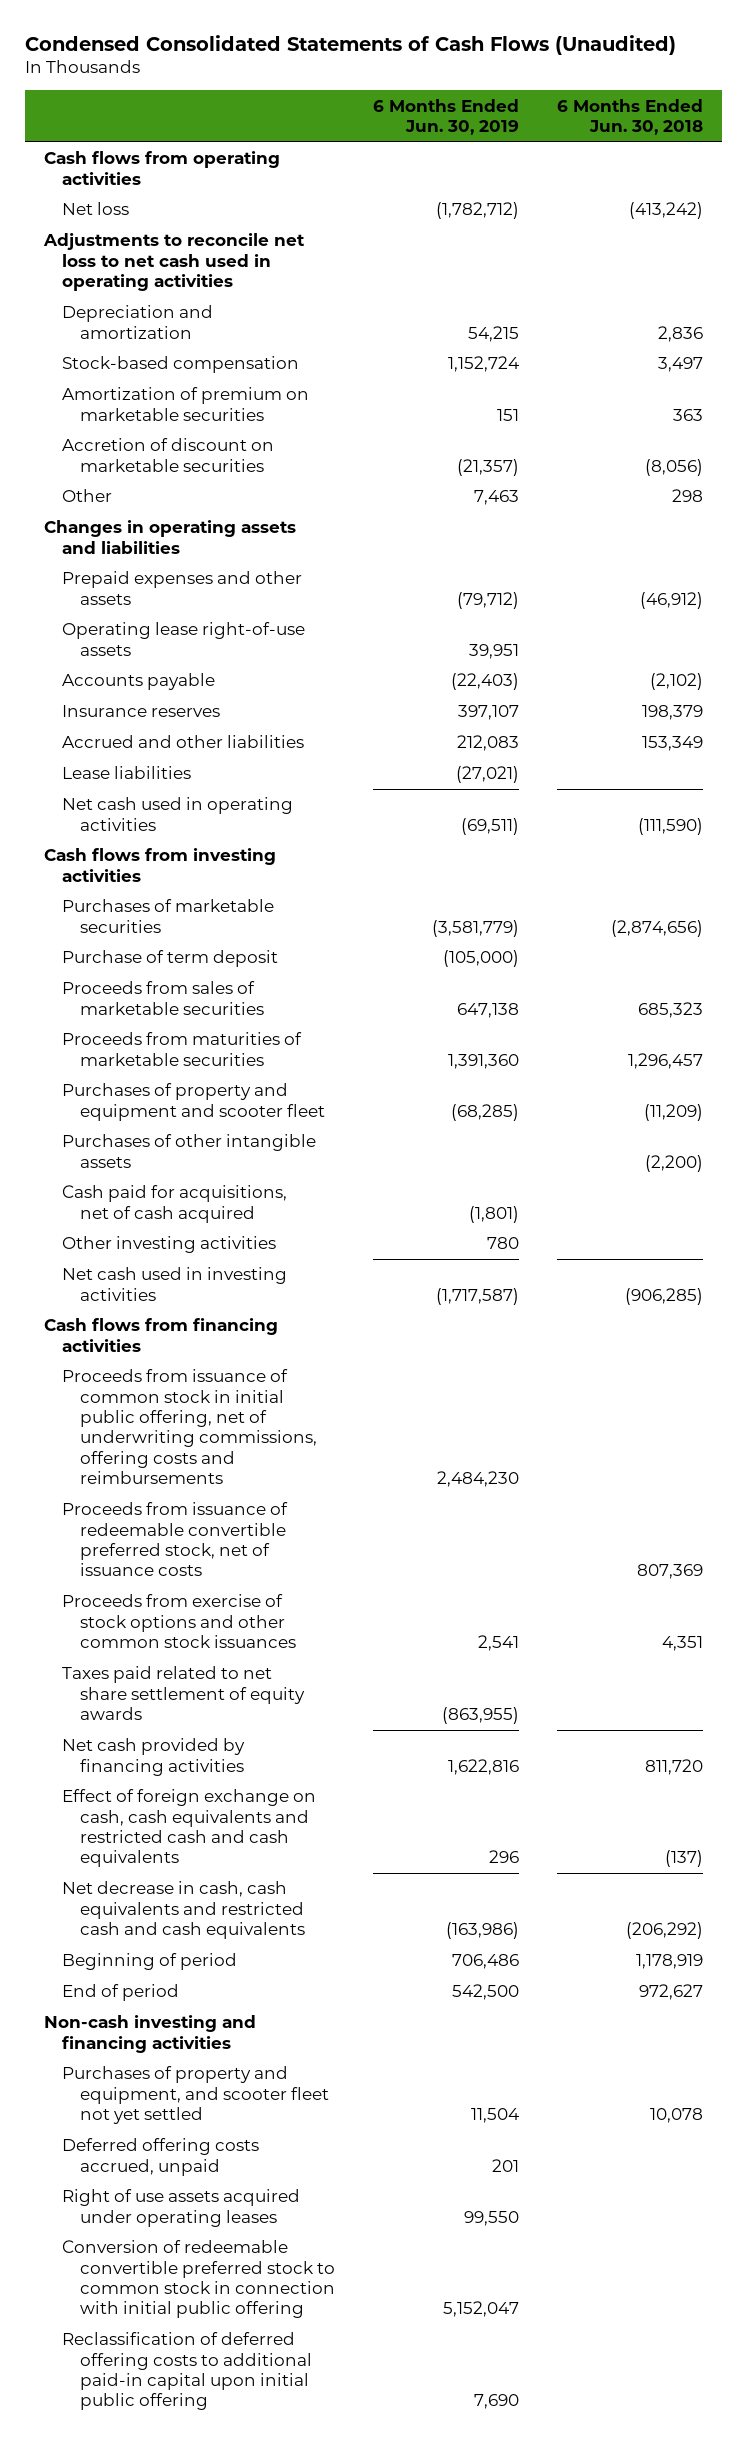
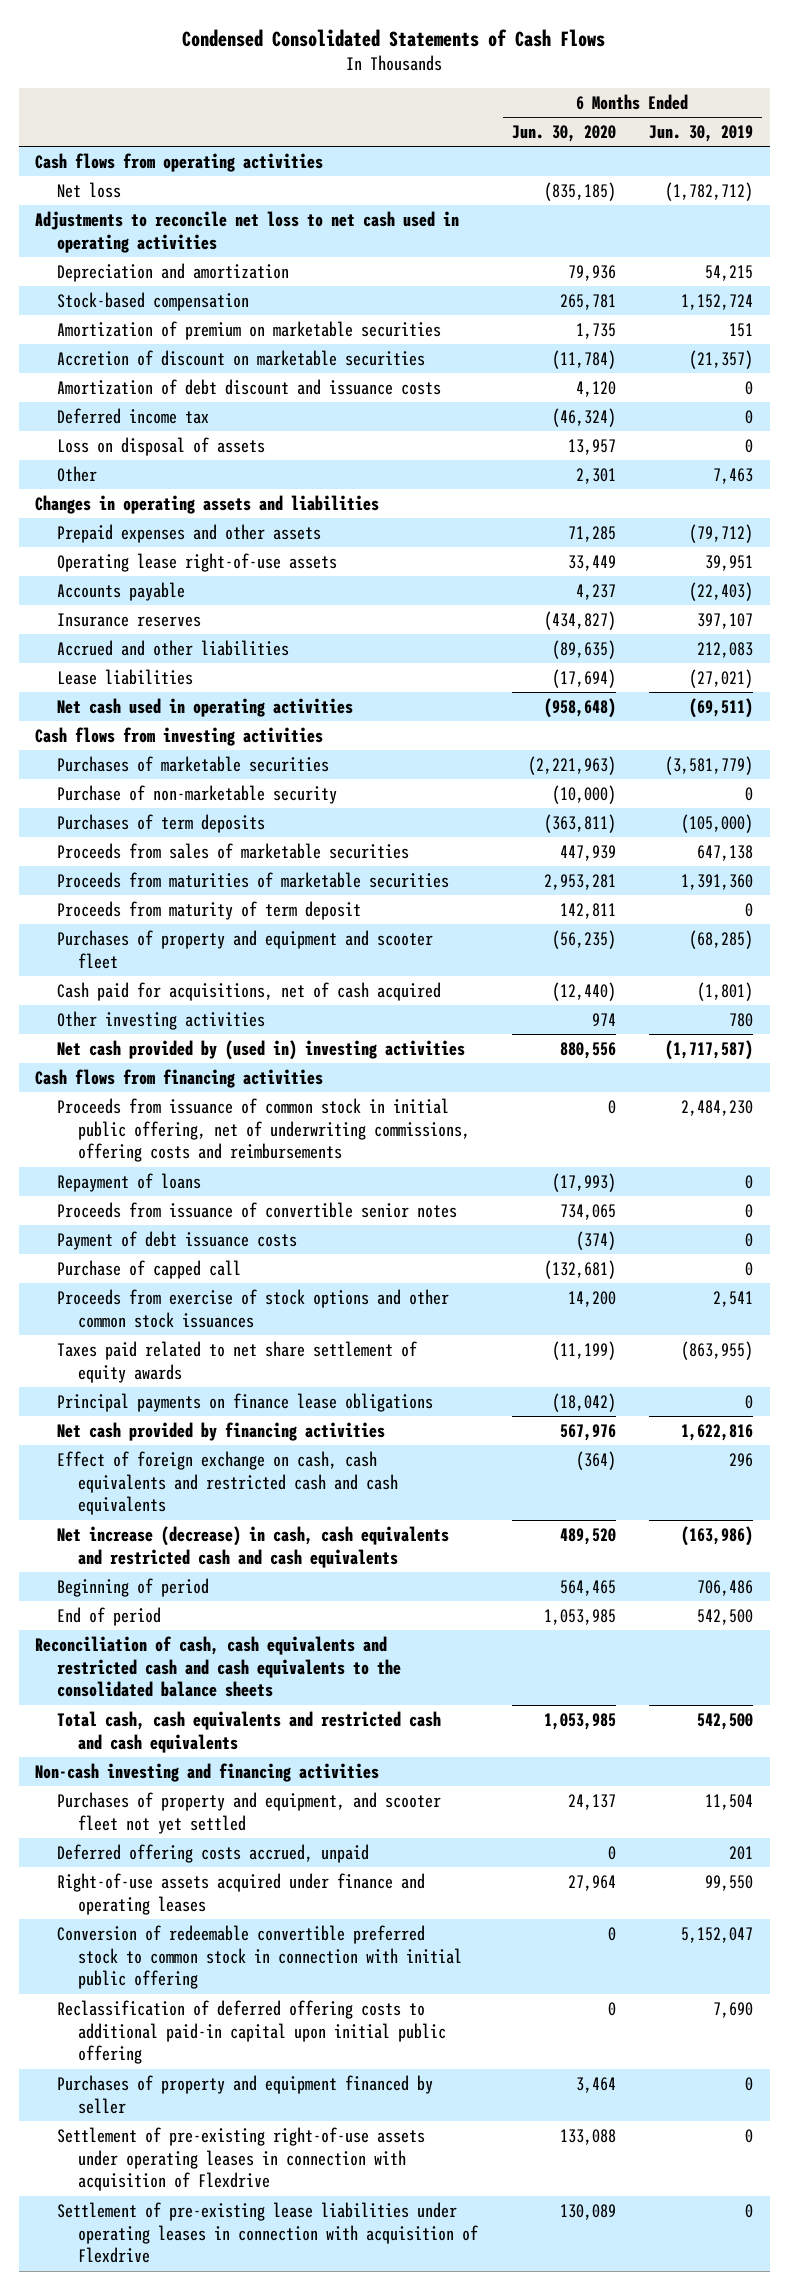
- Condensed Consolidated Statements of Cash Flows (Unaudited)
+ Condensed Consolidated Statements of Cash Flows
- | 6 Months Ended Jun. 30, 2019 | 6 Months Ended Jun. 30, 2018
+ | 6 Months Ended Jun. 30, 2020 | 6 Months Ended Jun. 30, 2019
+ Amortization of debt discount and issuance costs | 4,120 | 0
+ Deferred income tax | (46,324) | 0
+ Loss on disposal of assets | 13,957 | 0
- Purchase of term deposit | (105,000) |
+ Purchase of non-marketable security | (10,000) | 0
+ Purchases of term deposits | (363,811) | (105,000)
+ Proceeds from maturity of term deposit | 142,811 | 0
- Purchases of other intangible assets | | (2,200)
- Net cash used in investing activities | (1,717,587) | (906,285)
+ Net cash provided by (used in) investing activities | 880,556 | (1,717,587)
- Proceeds from issuance of redeemable convertible preferred stock, net of issuance costs | | 807,369
+ Repayment of loans | (17,993) | 0
+ Proceeds from issuance of convertible senior notes | 734,065 | 0
+ Payment of debt issuance costs | (374) | 0
+ Purchase of capped call | (132,681) | 0
+ Principal payments on finance lease obligations | (18,042) | 0
- Net decrease in cash, cash equivalents and restricted cash and cash equivalents | (163,986) | (206,292)
+ Net increase (decrease) in cash, cash equivalents and restricted cash and cash equivalents | 489,520 | (163,986)
+ Reconciliation of cash, cash equivalents and restricted cash and cash equivalents to the consolidated balance sheets
+ Total cash, cash equivalents and restricted cash and cash equivalents | 1,053,985 | 542,500
- Right of use assets acquired under operating leases | 99,550 |
+ Right-of-use assets acquired under finance and operating leases | 27,964 | 99,550
+ Purchases of property and equipment financed by seller | 3,464 | 0
+ Settlement of pre-existing right-of-use assets under operating leases in connection with acquisition of Flexdrive | 133,088 | 0
+ Settlement of pre-existing lease liabilities under operating leases in connection with acquisition of Flexdrive | 130,089 | 0

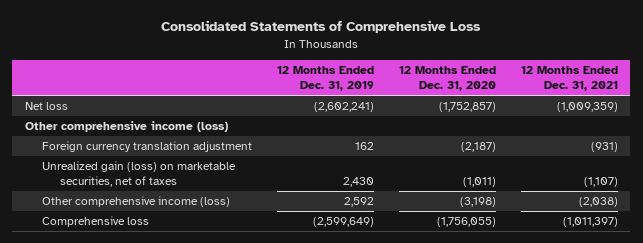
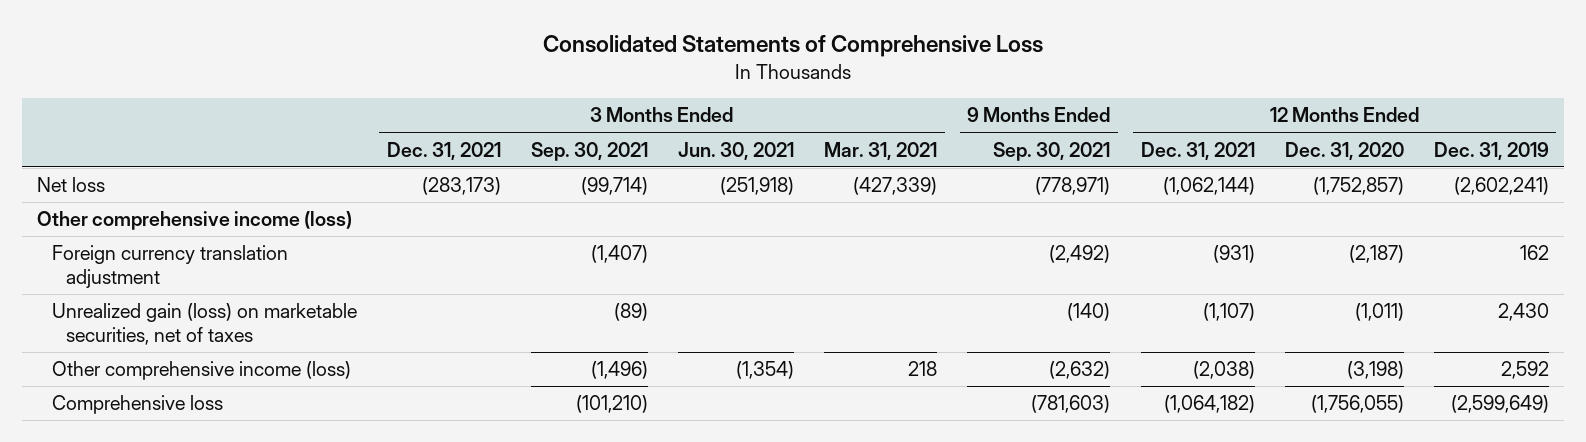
- | 12 Months Ended Dec. 31, 2019 | 12 Months Ended Dec. 31, 2020 | 12 Months Ended Dec. 31, 2021
+ | 3 Months Ended Dec. 31, 2021 | 3 Months Ended Sep. 30, 2021 | 3 Months Ended Jun. 30, 2021 | 3 Months Ended Mar. 31, 2021 | 9 Months Ended Sep. 30, 2021 | 12 Months Ended Dec. 31, 2021 | 12 Months Ended Dec. 31, 2020 | 12 Months Ended Dec. 31, 2019
- Net loss | (2,602,241) | (1,752,857) | (1,009,359)
+ Net loss | (283,173) | (99,714) | (251,918) | (427,339) | (778,971) | (1,062,144) | (1,752,857) | (2,602,241)
- Comprehensive loss | (2,599,649) | (1,756,055) | (1,011,397)
+ Comprehensive loss | | (101,210) | | | (781,603) | (1,064,182) | (1,756,055) | (2,599,649)

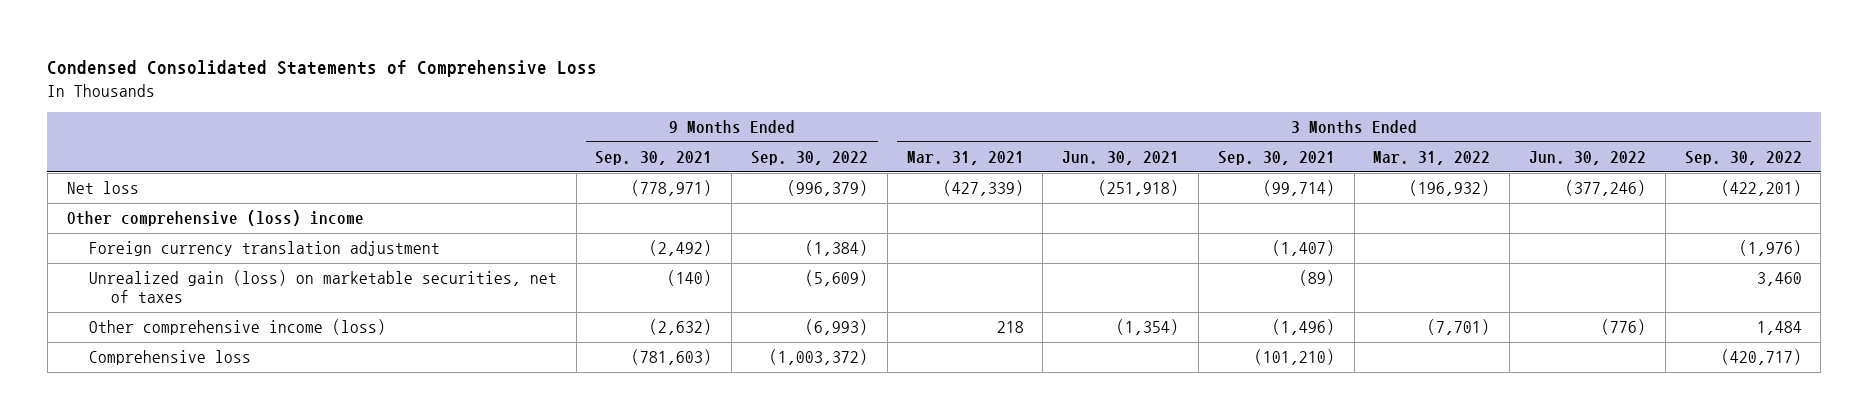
- Consolidated Statements of Comprehensive Loss
+ Condensed Consolidated Statements of Comprehensive Loss
- | 3 Months Ended Dec. 31, 2021 | 3 Months Ended Sep. 30, 2021 | 3 Months Ended Jun. 30, 2021 | 3 Months Ended Mar. 31, 2021 | 9 Months Ended Sep. 30, 2021 | 12 Months Ended Dec. 31, 2021 | 12 Months Ended Dec. 31, 2020 | 12 Months Ended Dec. 31, 2019
+ | 9 Months Ended Sep. 30, 2021 | 9 Months Ended Sep. 30, 2022 | 3 Months Ended Mar. 31, 2021 | 3 Months Ended Jun. 30, 2021 | 3 Months Ended Sep. 30, 2021 | 3 Months Ended Mar. 31, 2022 | 3 Months Ended Jun. 30, 2022 | 3 Months Ended Sep. 30, 2022
- Other comprehensive income (loss)
+ Other comprehensive (loss) income

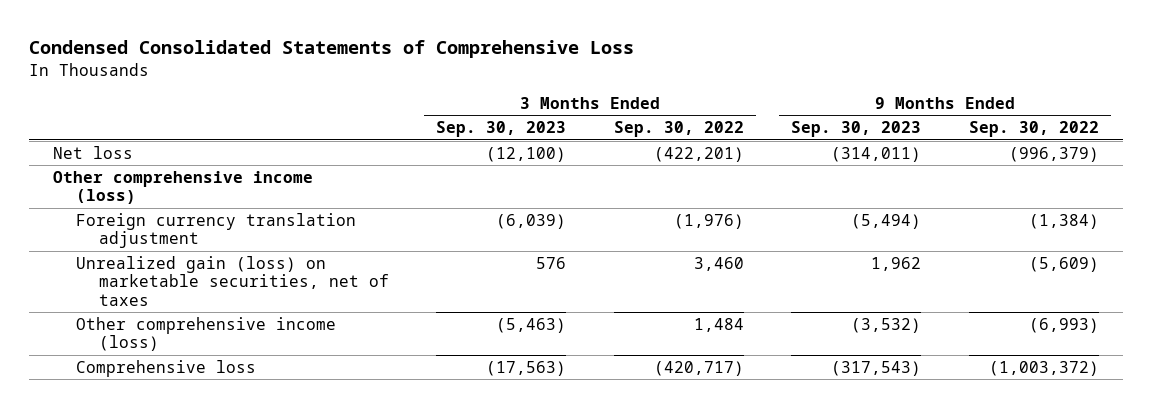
- | 9 Months Ended Sep. 30, 2021 | 9 Months Ended Sep. 30, 2022 | 3 Months Ended Mar. 31, 2021 | 3 Months Ended Jun. 30, 2021 | 3 Months Ended Sep. 30, 2021 | 3 Months Ended Mar. 31, 2022 | 3 Months Ended Jun. 30, 2022 | 3 Months Ended Sep. 30, 2022
+ | 3 Months Ended Sep. 30, 2023 | 3 Months Ended Sep. 30, 2022 | 9 Months Ended Sep. 30, 2023 | 9 Months Ended Sep. 30, 2022
- Other comprehensive (loss) income
+ Other comprehensive income (loss)

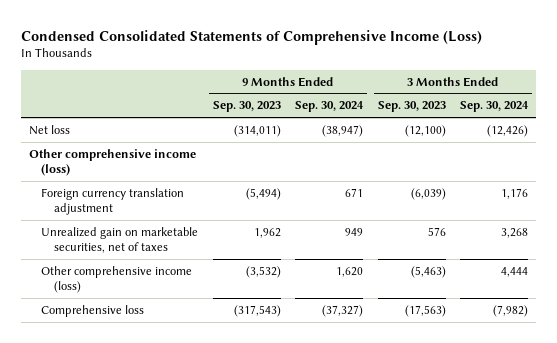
- Condensed Consolidated Statements of Comprehensive Loss
+ Condensed Consolidated Statements of Comprehensive Income (Loss)
- | 3 Months Ended Sep. 30, 2023 | 3 Months Ended Sep. 30, 2022 | 9 Months Ended Sep. 30, 2023 | 9 Months Ended Sep. 30, 2022
+ | 9 Months Ended Sep. 30, 2023 | 9 Months Ended Sep. 30, 2024 | 3 Months Ended Sep. 30, 2023 | 3 Months Ended Sep. 30, 2024
- Unrealized gain (loss) on marketable securities, net of taxes | 576 | 3,460 | 1,962 | (5,609)
+ Unrealized gain on marketable securities, net of taxes | 1,962 | 949 | 576 | 3,268

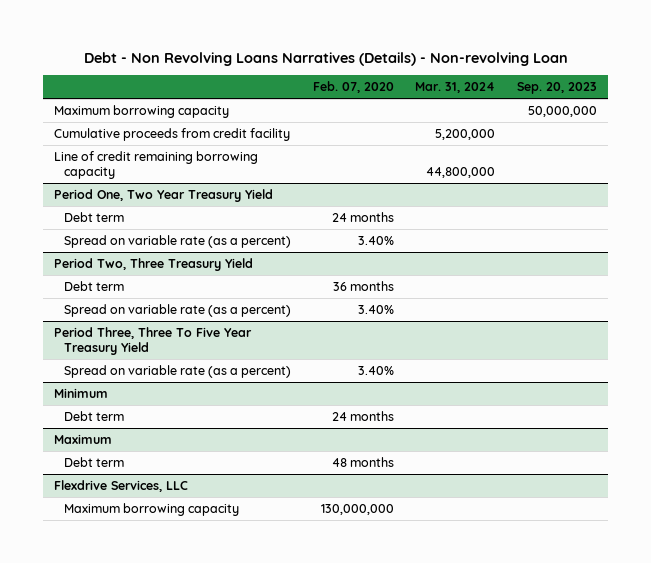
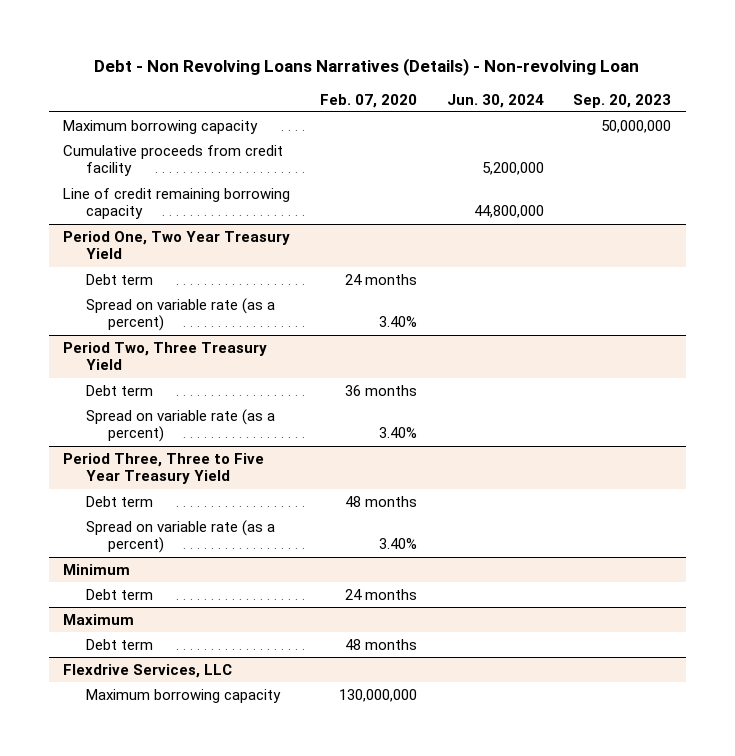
- | Feb. 07, 2020 | Mar. 31, 2024 | Sep. 20, 2023
+ | Feb. 07, 2020 | Jun. 30, 2024 | Sep. 20, 2023
- Period Three, Three To Five Year Treasury Yield
+ Period Three, Three to Five Year Treasury Yield
+ Debt term | 48 months | |

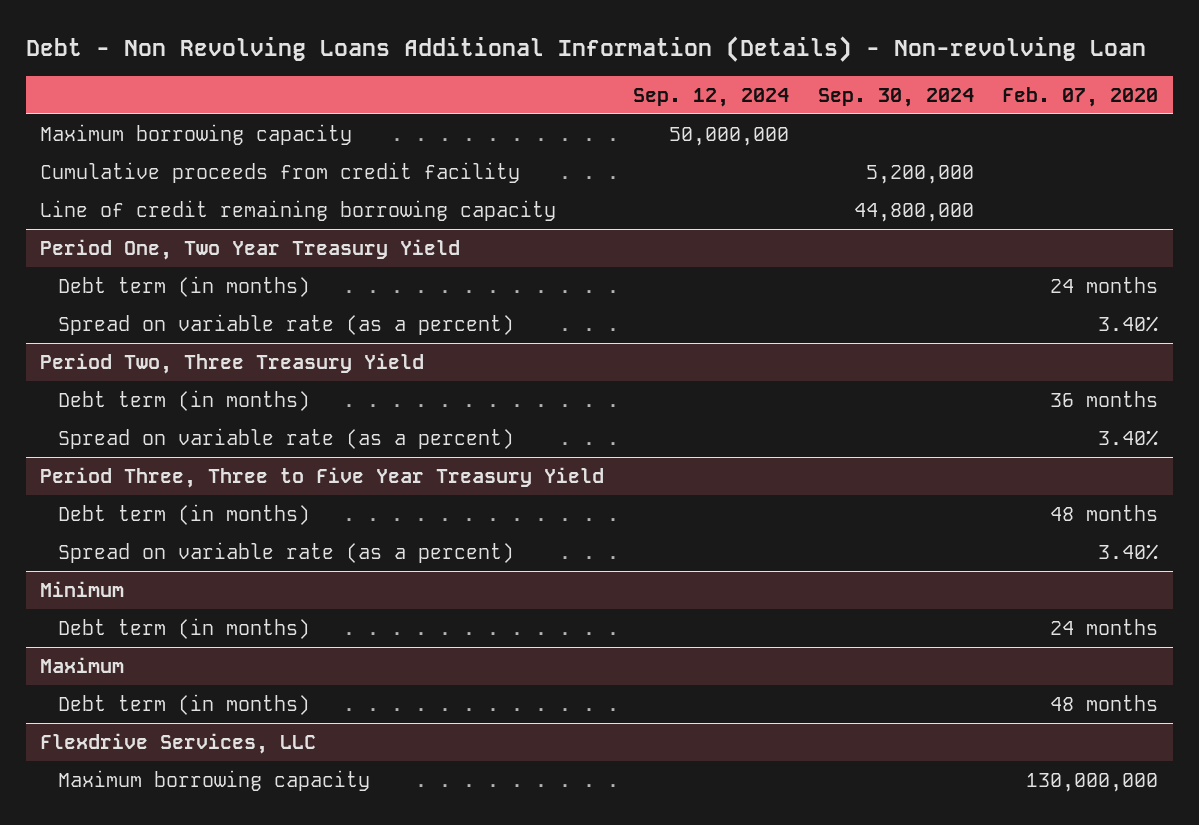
- Debt - Non Revolving Loans Narratives (Details) - Non-revolving Loan
+ Debt - Non Revolving Loans Additional Information (Details) - Non-revolving Loan
- | Feb. 07, 2020 | Jun. 30, 2024 | Sep. 20, 2023
+ | Sep. 12, 2024 | Sep. 30, 2024 | Feb. 07, 2020
@ Period One, Two Year Treasury Yield
- Debt term | 24 months | |
+ Debt term (in months) | | | 24 months
@ Period Two, Three Treasury Yield
- Debt term | 36 months | |
+ Debt term (in months) | | | 36 months
@ Period Three, Three to Five Year Treasury Yield
- Debt term | 48 months | |
+ Debt term (in months) | | | 48 months
@ Minimum
- Debt term | 24 months | |
+ Debt term (in months) | | | 24 months
@ Maximum
- Debt term | 48 months | |
+ Debt term (in months) | | | 48 months

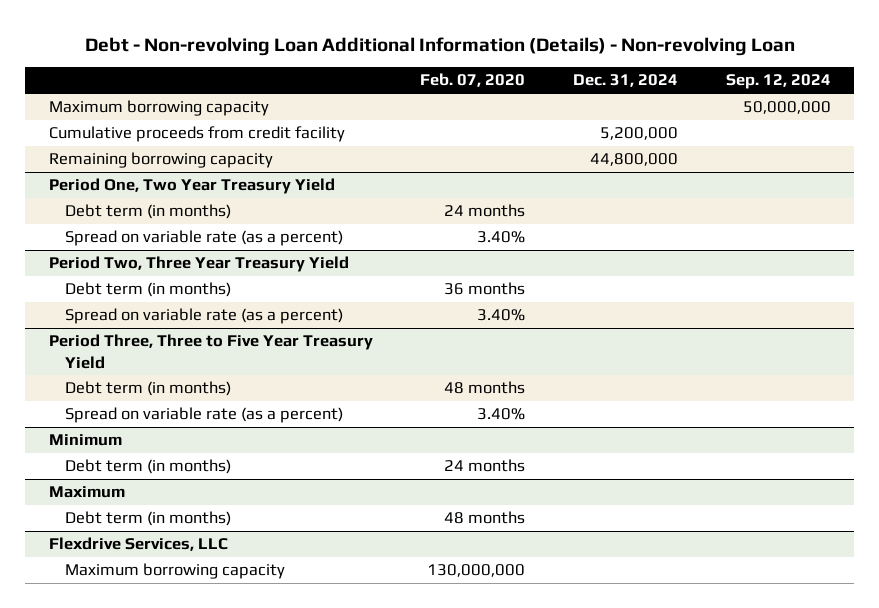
- Debt - Non Revolving Loans Additional Information (Details) - Non-revolving Loan
+ Debt - Non-revolving Loan Additional Information (Details) - Non-revolving Loan
- | Sep. 12, 2024 | Sep. 30, 2024 | Feb. 07, 2020
+ | Feb. 07, 2020 | Dec. 31, 2024 | Sep. 12, 2024
- Line of credit remaining borrowing capacity | | 44,800,000 |
+ Remaining borrowing capacity | | 44,800,000 |
- Period Two, Three Treasury Yield
+ Period Two, Three Year Treasury Yield

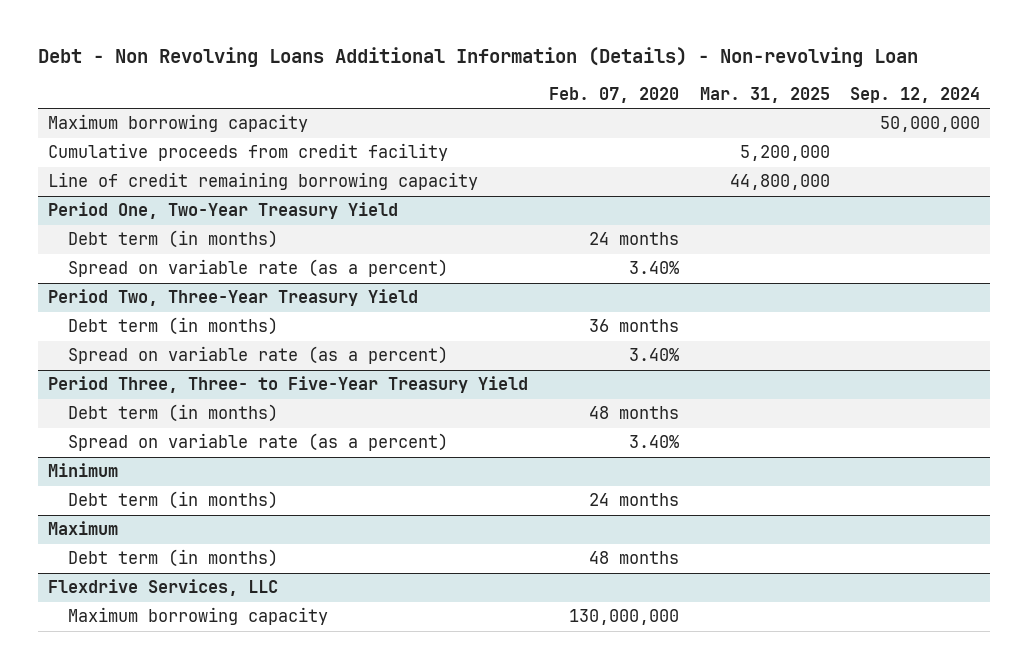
- Debt - Non-revolving Loan Additional Information (Details) - Non-revolving Loan
+ Debt - Non Revolving Loans Additional Information (Details) - Non-revolving Loan
- | Feb. 07, 2020 | Dec. 31, 2024 | Sep. 12, 2024
+ | Feb. 07, 2020 | Mar. 31, 2025 | Sep. 12, 2024
- Remaining borrowing capacity | | 44,800,000 |
- Period One, Two Year Treasury Yield
+ Line of credit remaining borrowing capacity | | 44,800,000 |
+ Period One, Two-Year Treasury Yield
- Period Two, Three Year Treasury Yield
+ Period Two, Three-Year Treasury Yield
- Period Three, Three to Five Year Treasury Yield
+ Period Three, Three- to Five-Year Treasury Yield

